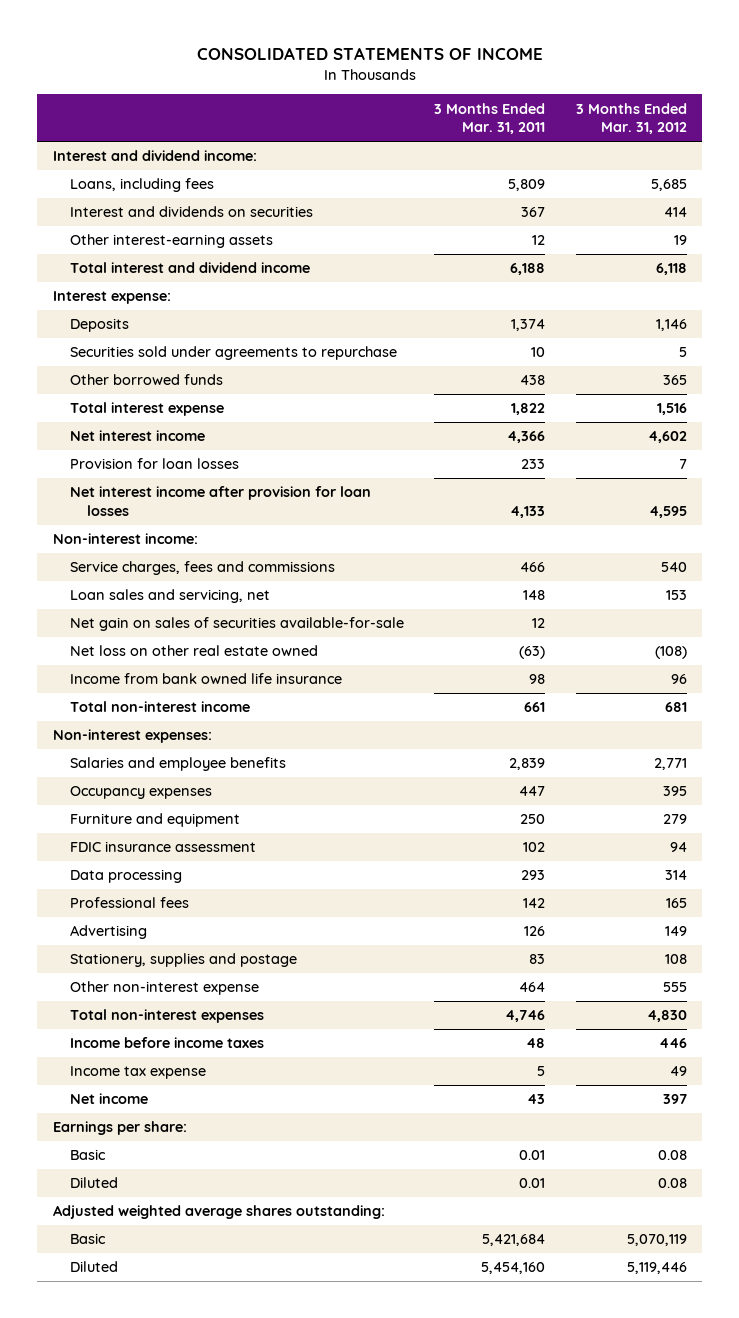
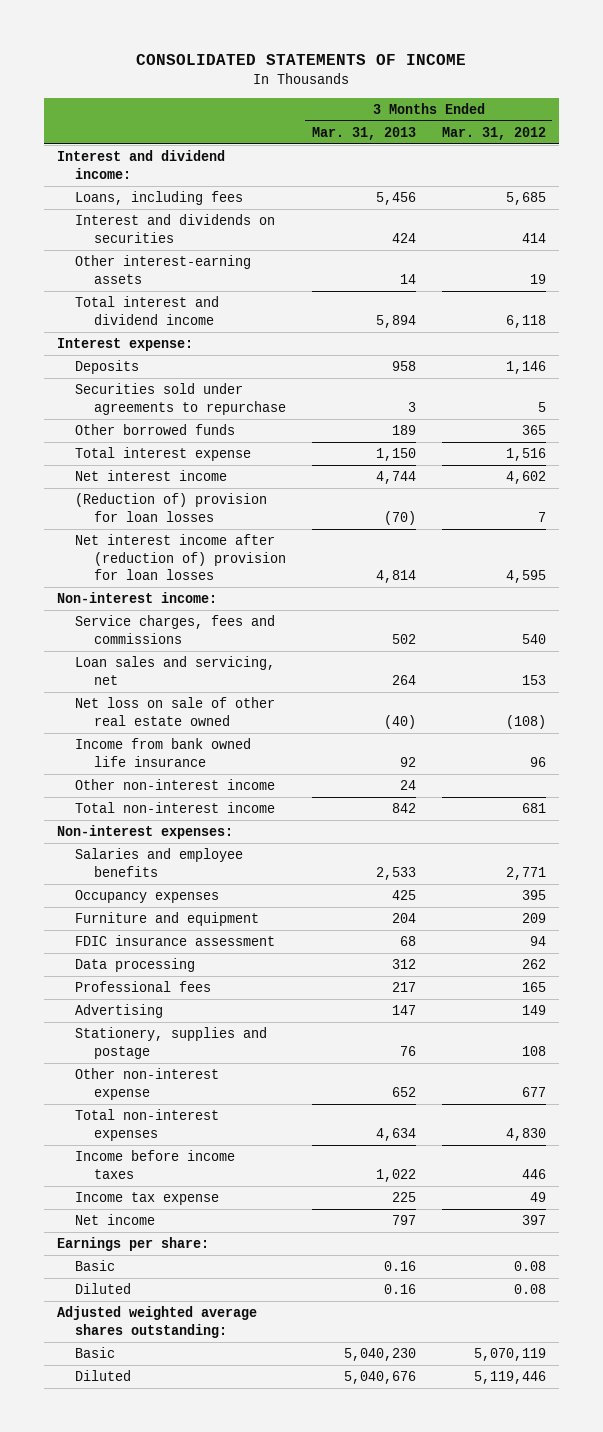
- | 3 Months Ended Mar. 31, 2011 | 3 Months Ended Mar. 31, 2012
+ | 3 Months Ended Mar. 31, 2013 | 3 Months Ended Mar. 31, 2012
- Provision for loan losses | 233 | 7
- Net interest income after provision for loan losses | 4,133 | 4,595
+ (Reduction of) provision for loan losses | (70) | 7
+ Net interest income after (reduction of) provision for loan losses | 4,814 | 4,595
- Net gain on sales of securities available-for-sale | 12 |
- Net loss on other real estate owned | (63) | (108)
+ Net loss on sale of other real estate owned | (40) | (108)
+ Other non-interest income | 24 |
- Furniture and equipment | 250 | 279
+ Furniture and equipment | 204 | 209
- Data processing | 293 | 314
+ Data processing | 312 | 262
- Other non-interest expense | 464 | 555
+ Other non-interest expense | 652 | 677

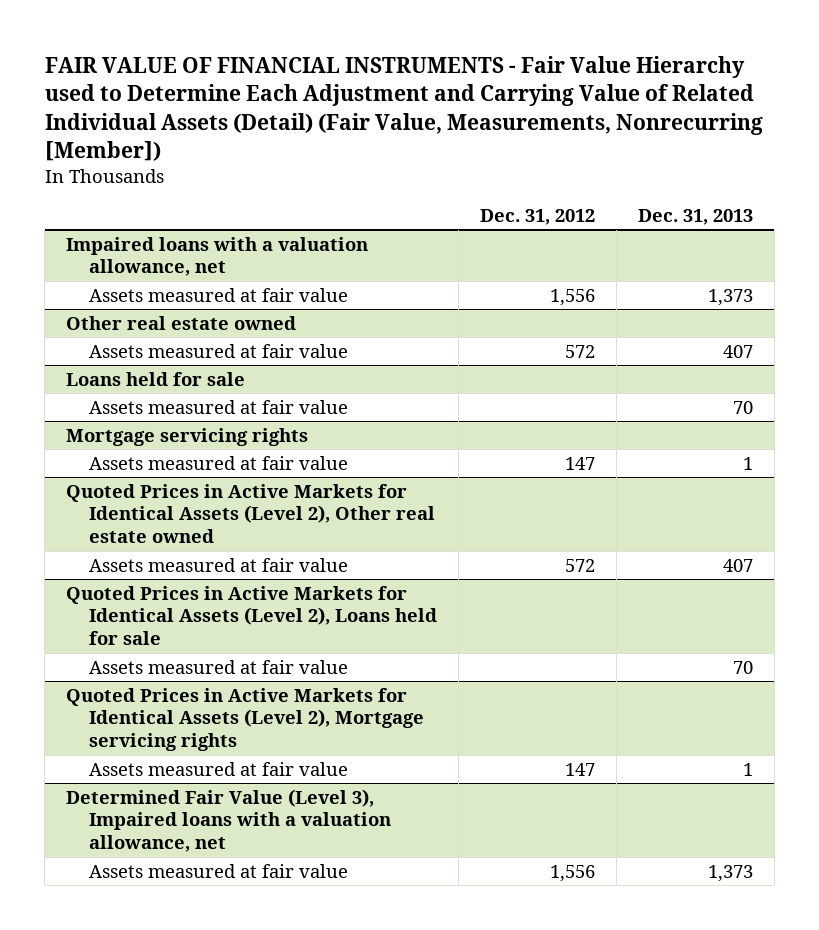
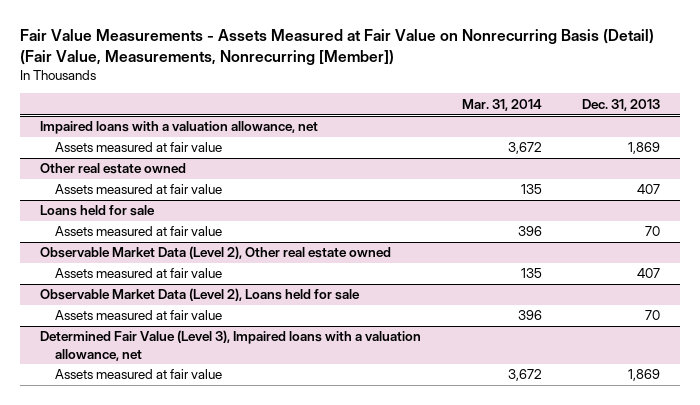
- FAIR VALUE OF FINANCIAL INSTRUMENTS - Fair Value Hierarchy used to Determine Each Adjustment and Carrying Value of Related Individual Assets (Detail) (Fair Value, Measurements, Nonrecurring [Member])
+ Fair Value Measurements - Assets Measured at Fair Value on Nonrecurring Basis (Detail) (Fair Value, Measurements, Nonrecurring [Member])
- | Dec. 31, 2012 | Dec. 31, 2013
+ | Mar. 31, 2014 | Dec. 31, 2013
@ Impaired loans with a valuation allowance, net
- Assets measured at fair value | 1,556 | 1,373
+ Assets measured at fair value | 3,672 | 1,869
- Mortgage servicing rights
- Assets measured at fair value | 147 | 1
- Quoted Prices in Active Markets for Identical Assets (Level 2), Other real estate owned
+ Observable Market Data (Level 2), Other real estate owned
- Quoted Prices in Active Markets for Identical Assets (Level 2), Loans held for sale
+ Observable Market Data (Level 2), Loans held for sale
- Quoted Prices in Active Markets for Identical Assets (Level 2), Mortgage servicing rights
- Assets measured at fair value | 147 | 1
@ Determined Fair Value (Level 3), Impaired loans with a valuation allowance, net
- Assets measured at fair value | 1,556 | 1,373
+ Assets measured at fair value | 3,672 | 1,869

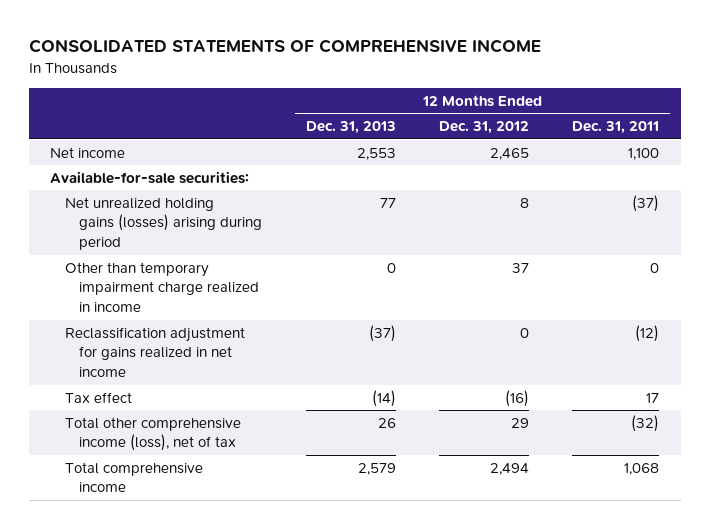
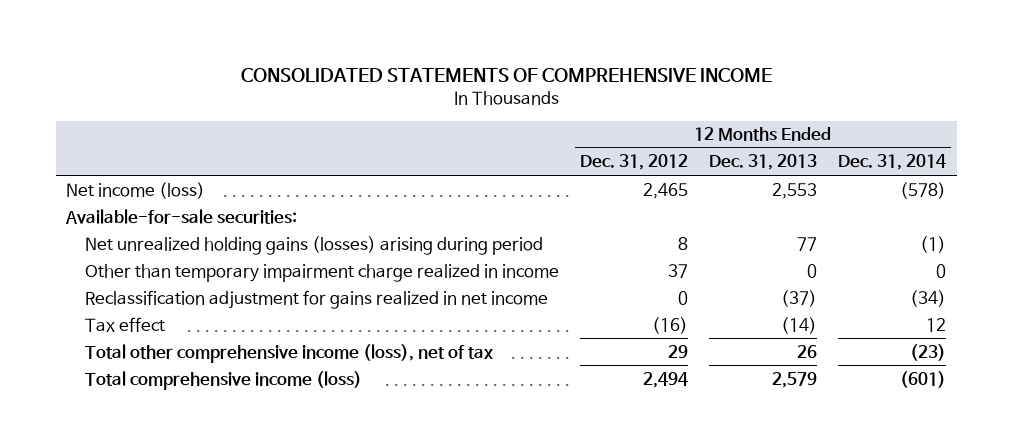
- | 12 Months Ended Dec. 31, 2013 | 12 Months Ended Dec. 31, 2012 | 12 Months Ended Dec. 31, 2011
+ | 12 Months Ended Dec. 31, 2012 | 12 Months Ended Dec. 31, 2013 | 12 Months Ended Dec. 31, 2014
- Net income | 2,553 | 2,465 | 1,100
+ Net income (loss) | 2,465 | 2,553 | (578)
- Total comprehensive income | 2,579 | 2,494 | 1,068
+ Total comprehensive income (loss) | 2,494 | 2,579 | (601)

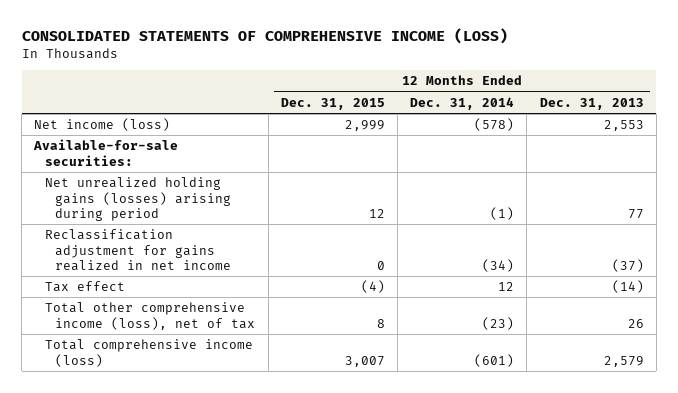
- CONSOLIDATED STATEMENTS OF COMPREHENSIVE INCOME
+ CONSOLIDATED STATEMENTS OF COMPREHENSIVE INCOME (LOSS)
- | 12 Months Ended Dec. 31, 2012 | 12 Months Ended Dec. 31, 2013 | 12 Months Ended Dec. 31, 2014
+ | 12 Months Ended Dec. 31, 2015 | 12 Months Ended Dec. 31, 2014 | 12 Months Ended Dec. 31, 2013
- Other than temporary impairment charge realized in income | 37 | 0 | 0

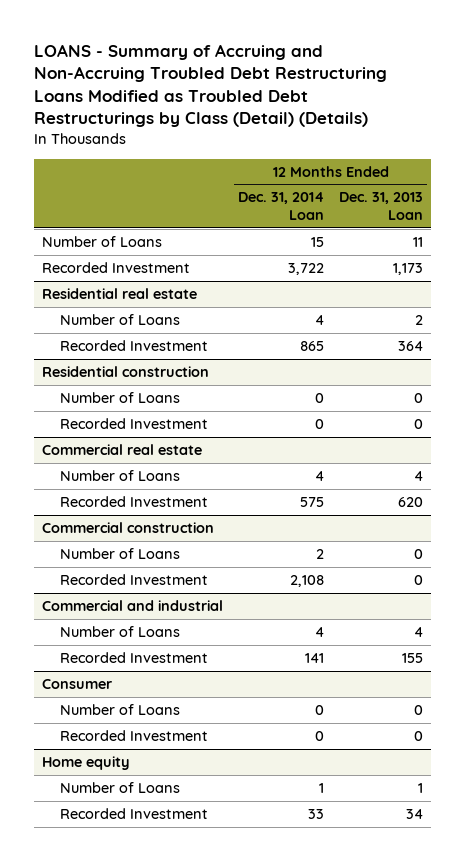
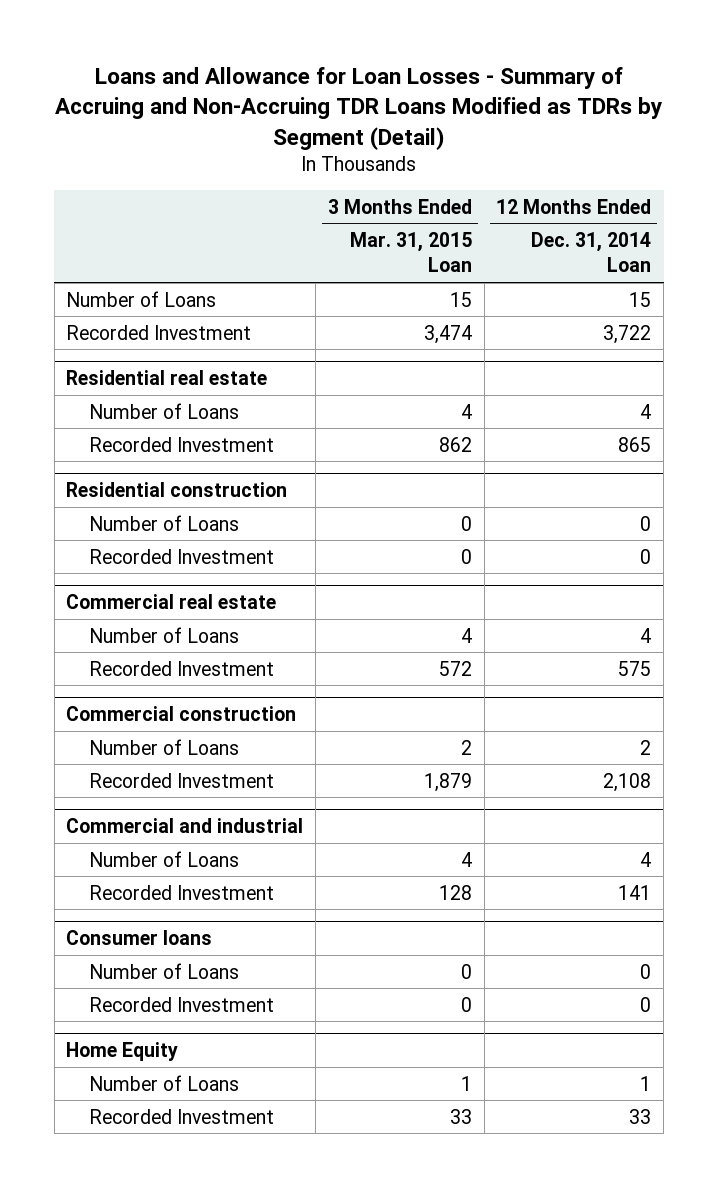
- LOANS - Summary of Accruing and Non-Accruing Troubled Debt Restructuring Loans Modified as Troubled Debt Restructurings by Class (Detail) (Details)
+ Loans and Allowance for Loan Losses - Summary of Accruing and Non-Accruing TDR Loans Modified as TDRs by Segment (Detail)
- | 12 Months Ended Dec. 31, 2014 Loan | 12 Months Ended Dec. 31, 2013 Loan
+ | 3 Months Ended Mar. 31, 2015 Loan | 12 Months Ended Dec. 31, 2014 Loan
- Consumer
+ Consumer loans
- Home equity
+ Home Equity

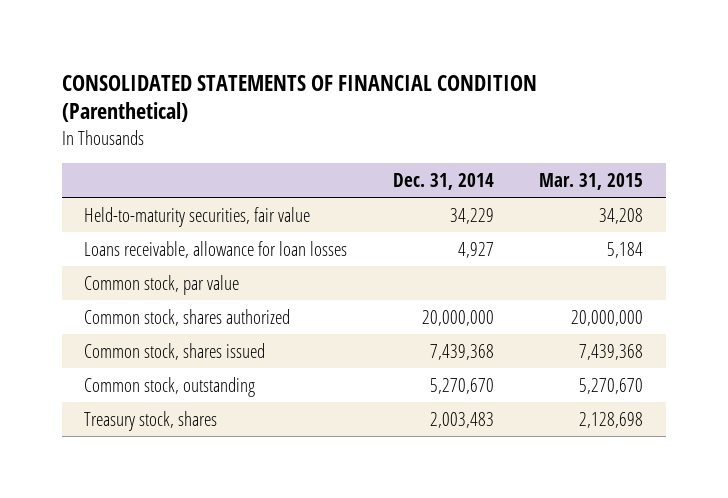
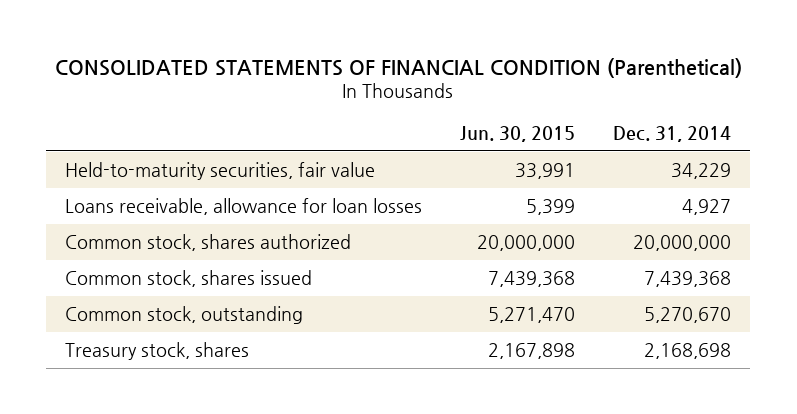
- | Dec. 31, 2014 | Mar. 31, 2015
+ | Jun. 30, 2015 | Dec. 31, 2014
- Common stock, par value
- Treasury stock, shares | 2,003,483 | 2,128,698
+ Treasury stock, shares | 2,167,898 | 2,168,698

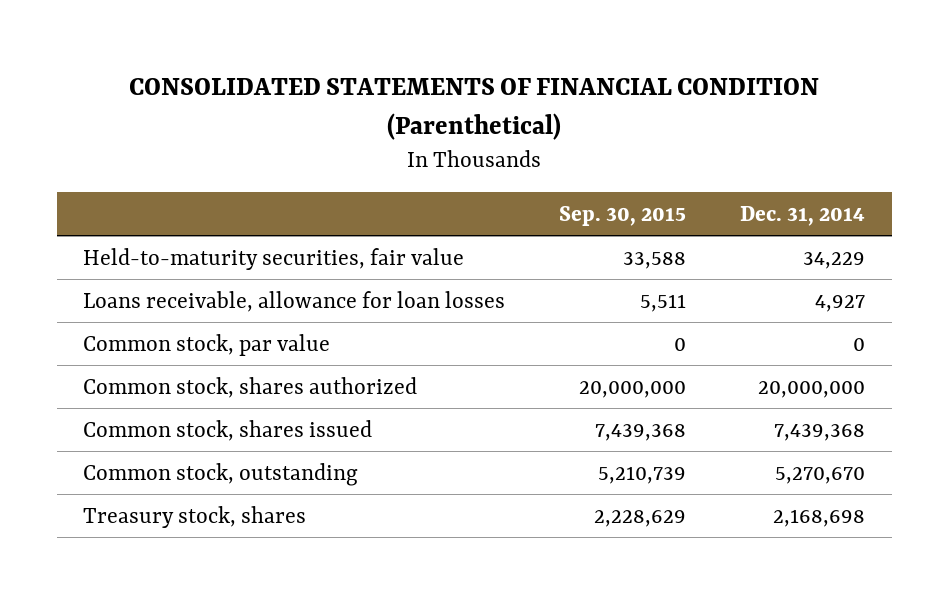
- | Jun. 30, 2015 | Dec. 31, 2014
+ | Sep. 30, 2015 | Dec. 31, 2014
+ Common stock, par value | 0 | 0

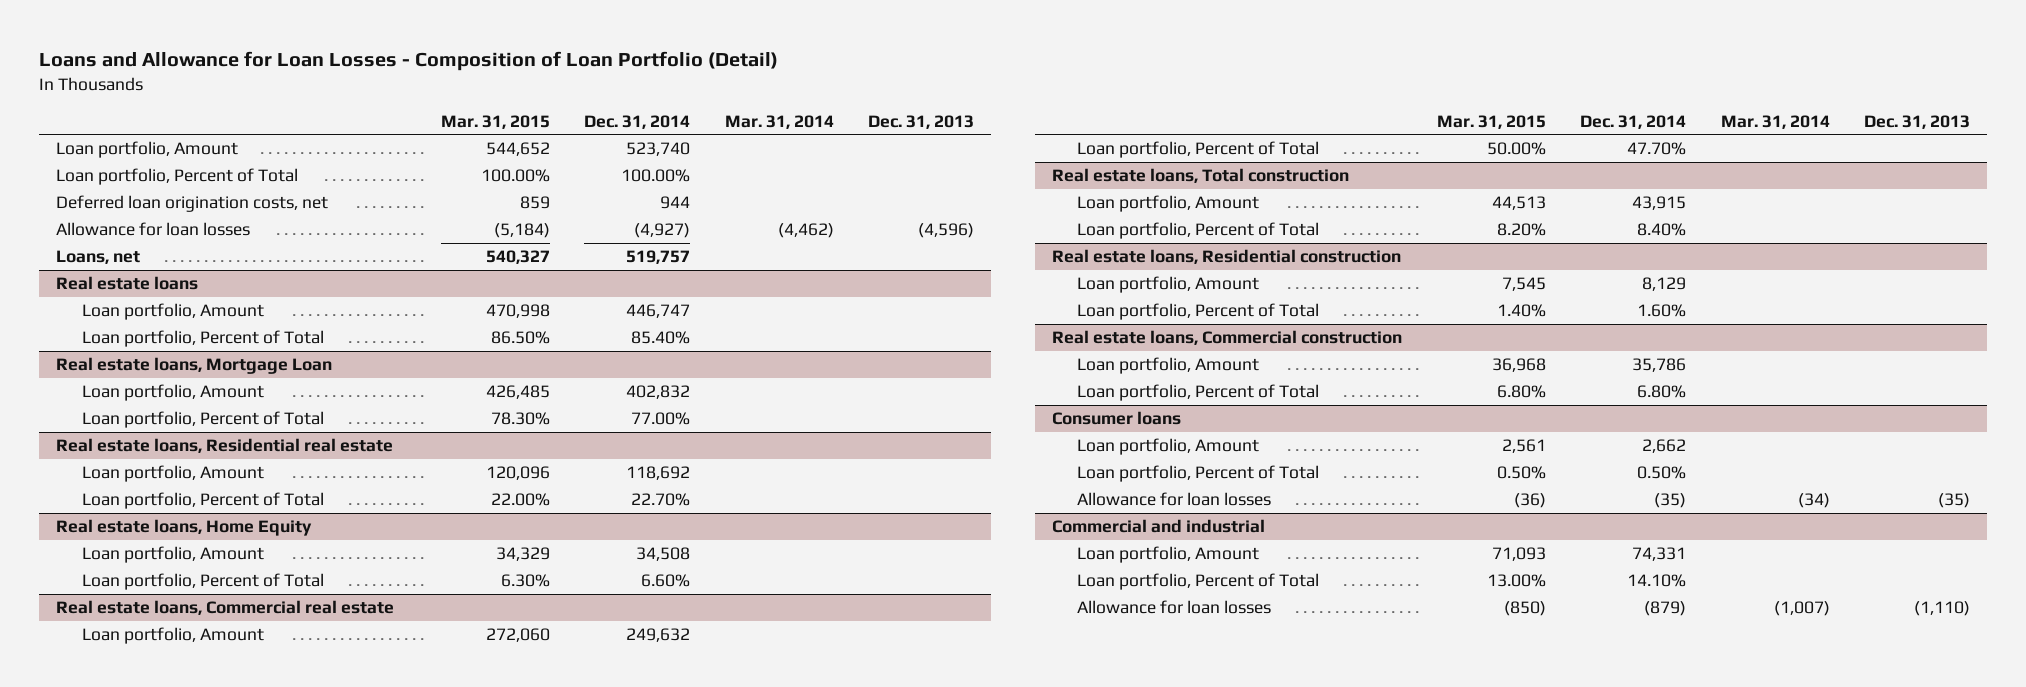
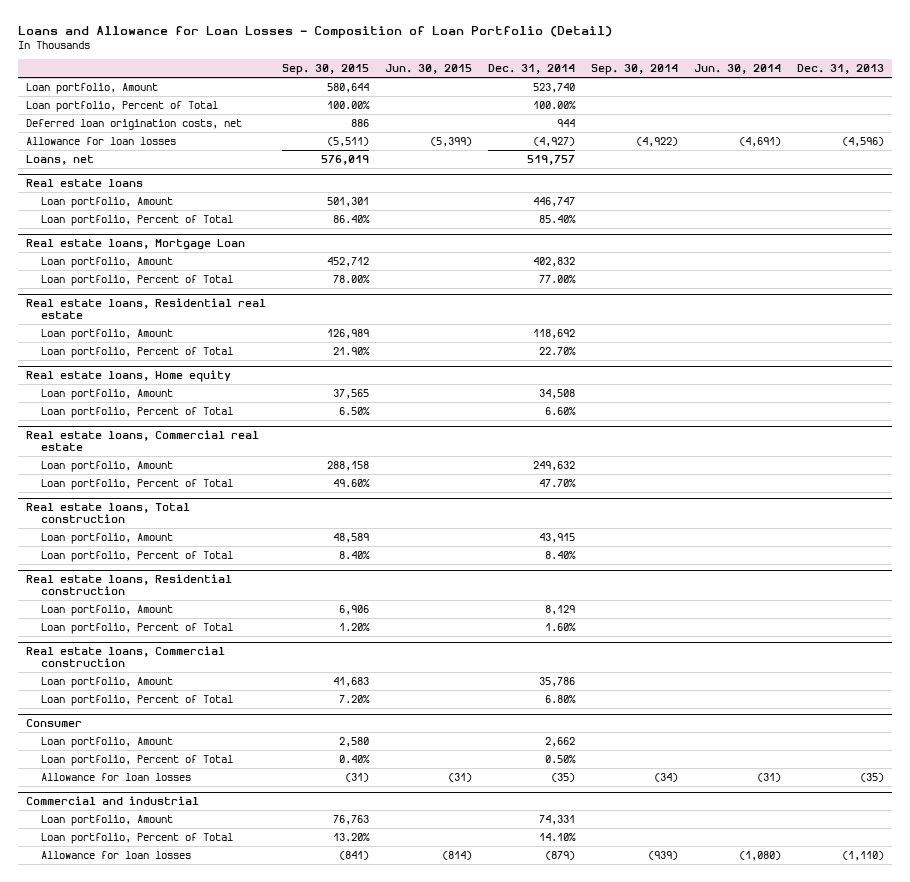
- | Mar. 31, 2015 | Dec. 31, 2014 | Mar. 31, 2014 | Dec. 31, 2013
+ | Sep. 30, 2015 | Jun. 30, 2015 | Dec. 31, 2014 | Sep. 30, 2014 | Jun. 30, 2014 | Dec. 31, 2013
- Real estate loans, Home Equity
+ Real estate loans, Home equity
- Consumer loans
+ Consumer

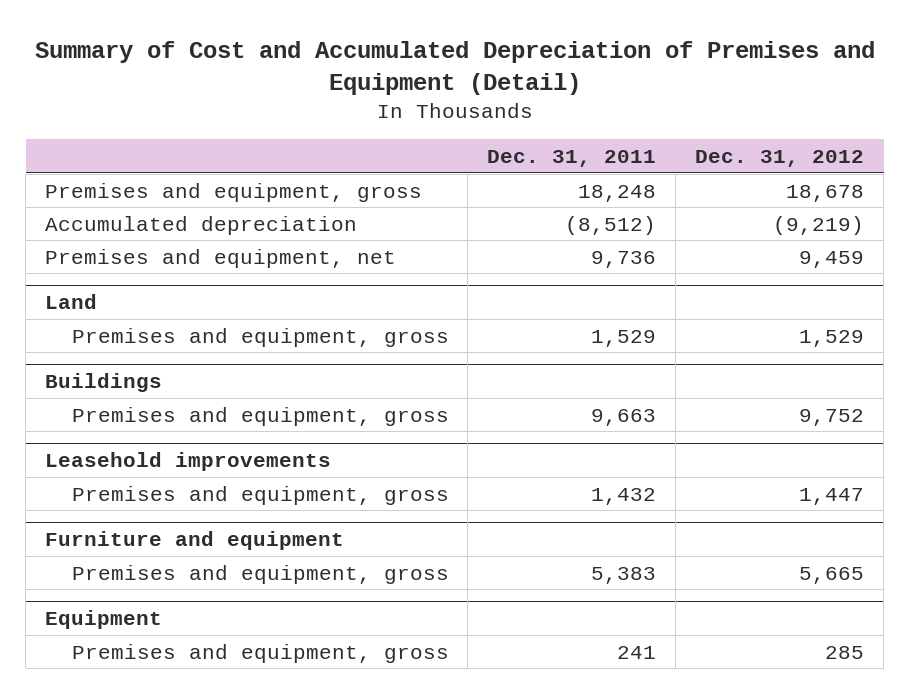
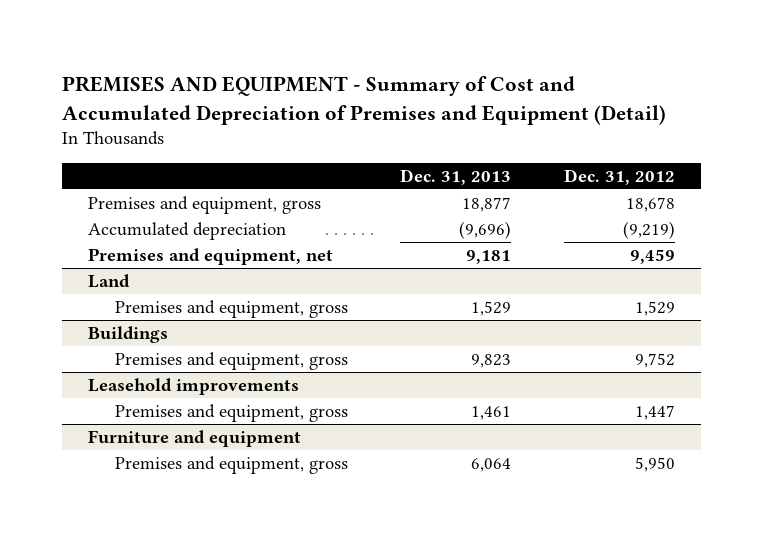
- Summary of Cost and Accumulated Depreciation of Premises and Equipment (Detail)
+ PREMISES AND EQUIPMENT - Summary of Cost and Accumulated Depreciation of Premises and Equipment (Detail)
- | Dec. 31, 2011 | Dec. 31, 2012
+ | Dec. 31, 2013 | Dec. 31, 2012
@ Furniture and equipment
- Premises and equipment, gross | 5,383 | 5,665
- Equipment
- Premises and equipment, gross | 241 | 285
@ Furniture and equipment
+ Premises and equipment, gross | 6,064 | 5,950

